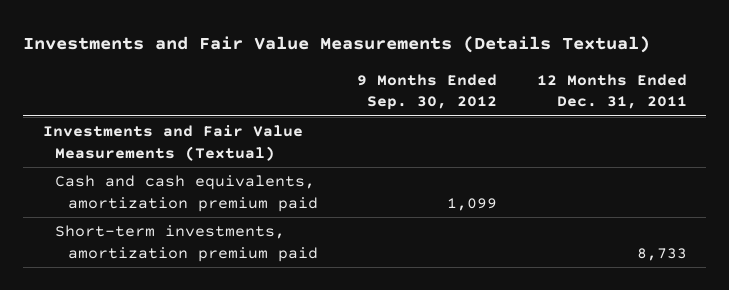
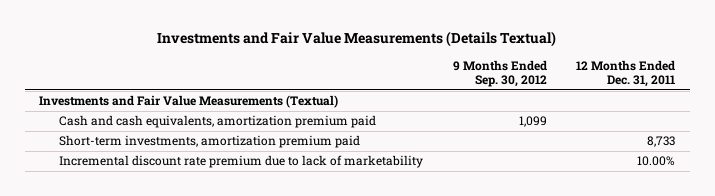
+ Incremental discount rate premium due to lack of marketability | | 10.00%

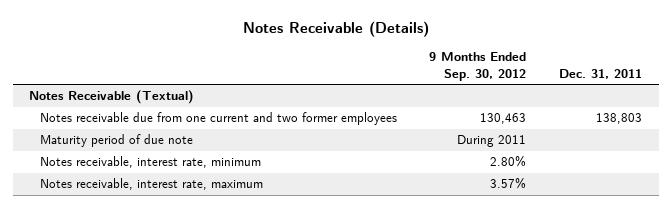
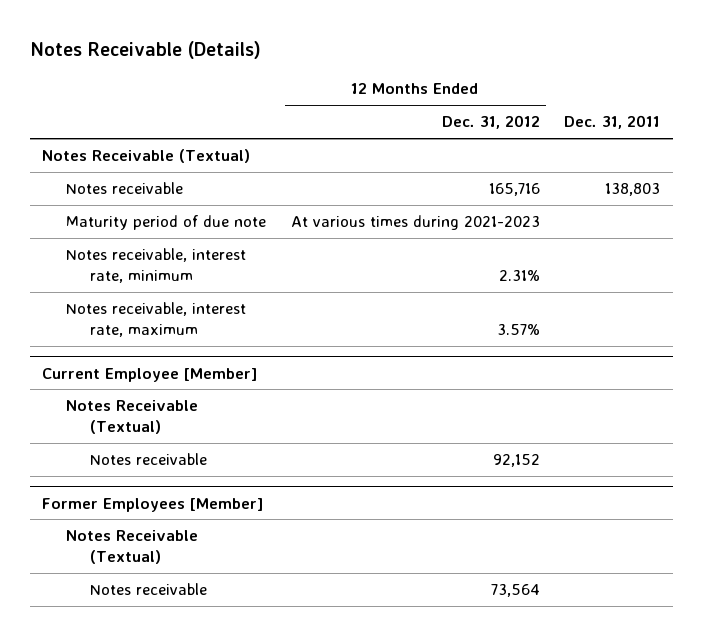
- | 9 Months Ended Sep. 30, 2012 | Dec. 31, 2011
+ | 12 Months Ended Dec. 31, 2012 | Dec. 31, 2011
- Notes receivable due from one current and two former employees | 130,463 | 138,803
+ Notes receivable | 165,716 | 138,803
+ Current Employee [Member]
+ Notes Receivable (Textual)
+ Notes receivable | 92,152 |
+ Former Employees [Member]
+ Notes Receivable (Textual)
+ Notes receivable | 73,564 |

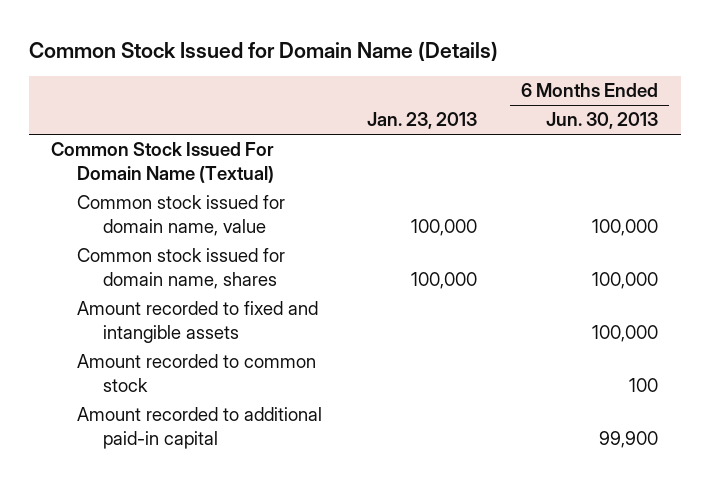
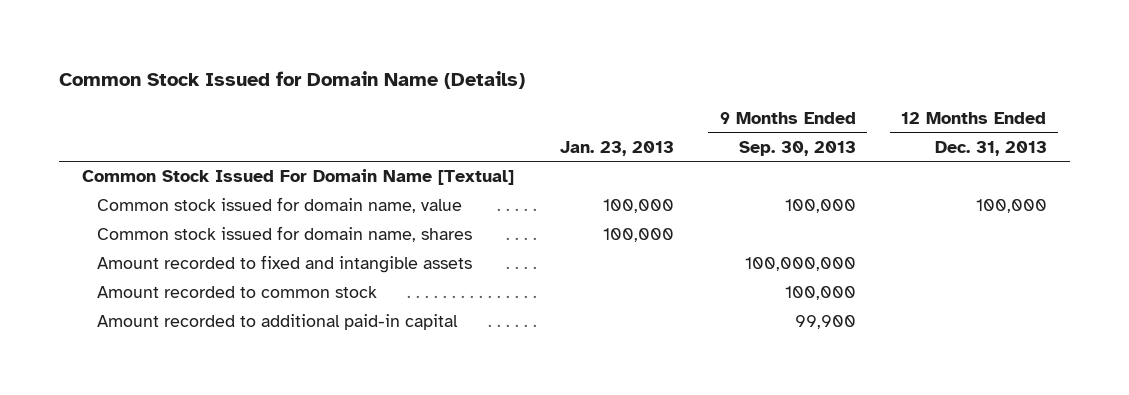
- | Jan. 23, 2013 | 6 Months Ended Jun. 30, 2013
+ | Jan. 23, 2013 | 9 Months Ended Sep. 30, 2013 | 12 Months Ended Dec. 31, 2013
- Common Stock Issued For Domain Name (Textual)
+ Common Stock Issued For Domain Name [Textual]

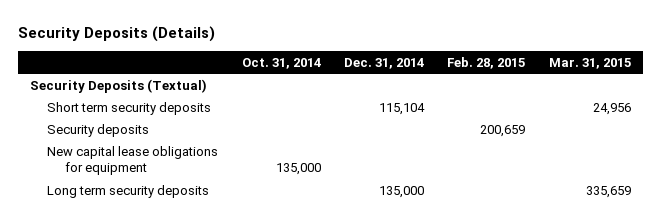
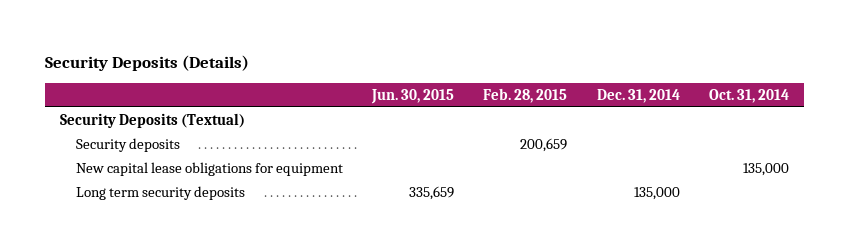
- | Oct. 31, 2014 | Dec. 31, 2014 | Feb. 28, 2015 | Mar. 31, 2015
+ | Jun. 30, 2015 | Feb. 28, 2015 | Dec. 31, 2014 | Oct. 31, 2014
- Short term security deposits | | 115,104 | | 24,956

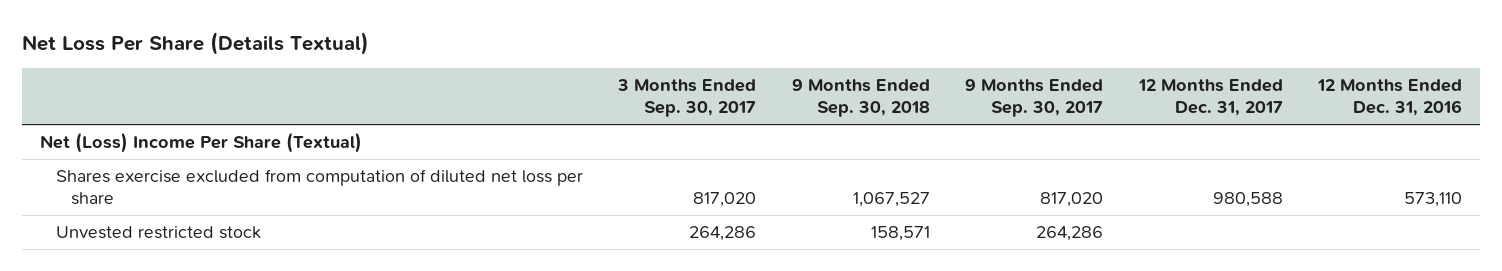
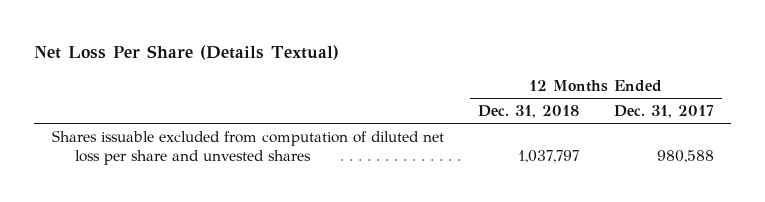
- | 3 Months Ended Sep. 30, 2017 | 9 Months Ended Sep. 30, 2018 | 9 Months Ended Sep. 30, 2017 | 12 Months Ended Dec. 31, 2017 | 12 Months Ended Dec. 31, 2016
+ | 12 Months Ended Dec. 31, 2018 | 12 Months Ended Dec. 31, 2017
- Net (Loss) Income Per Share (Textual)
- Shares exercise excluded from computation of diluted net loss per share | 817,020 | 1,067,527 | 817,020 | 980,588 | 573,110
- Unvested restricted stock | 264,286 | 158,571 | 264,286 | |
+ Shares issuable excluded from computation of diluted net loss per share and unvested shares | 1,037,797 | 980,588

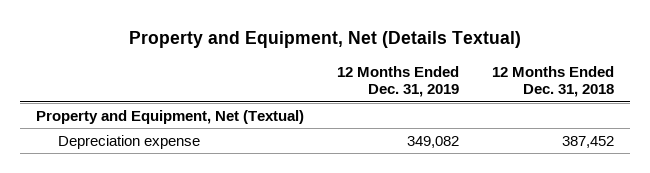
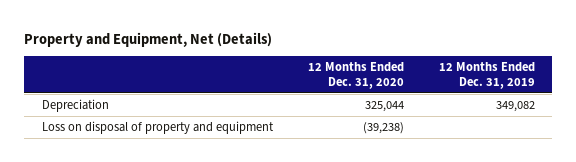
- Property and Equipment, Net (Details Textual)
+ Property and Equipment, Net (Details)
- | 12 Months Ended Dec. 31, 2019 | 12 Months Ended Dec. 31, 2018
+ | 12 Months Ended Dec. 31, 2020 | 12 Months Ended Dec. 31, 2019
- Property and Equipment, Net (Textual)
- Depreciation expense | 349,082 | 387,452
+ Depreciation | 325,044 | 349,082
+ Loss on disposal of property and equipment | (39,238) |

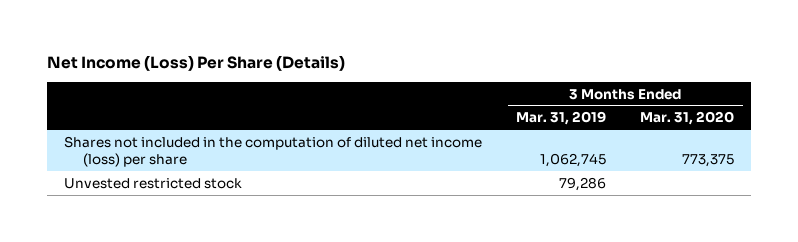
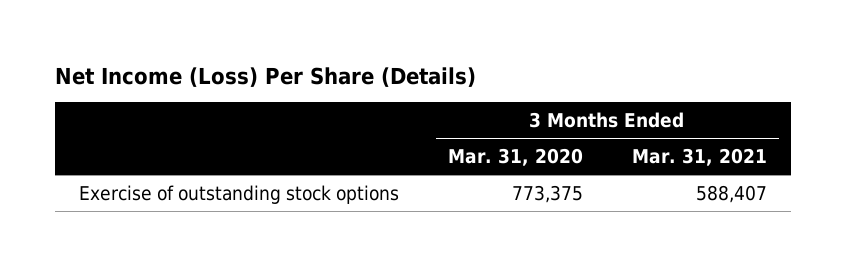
- | 3 Months Ended Mar. 31, 2019 | 3 Months Ended Mar. 31, 2020
+ | 3 Months Ended Mar. 31, 2020 | 3 Months Ended Mar. 31, 2021
- Shares not included in the computation of diluted net income (loss) per share | 1,062,745 | 773,375
- Unvested restricted stock | 79,286 |
+ Exercise of outstanding stock options | 773,375 | 588,407

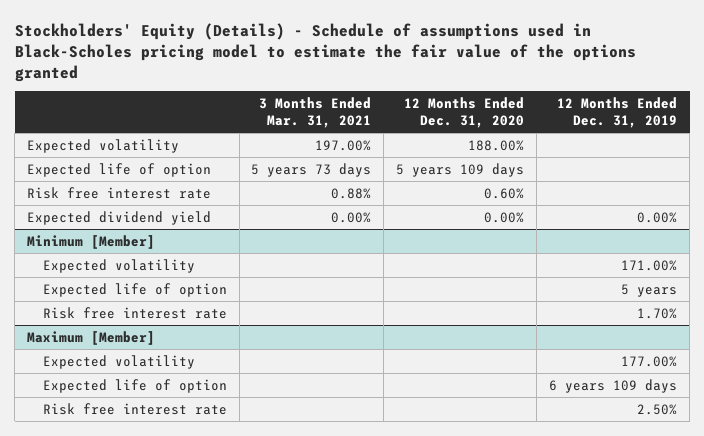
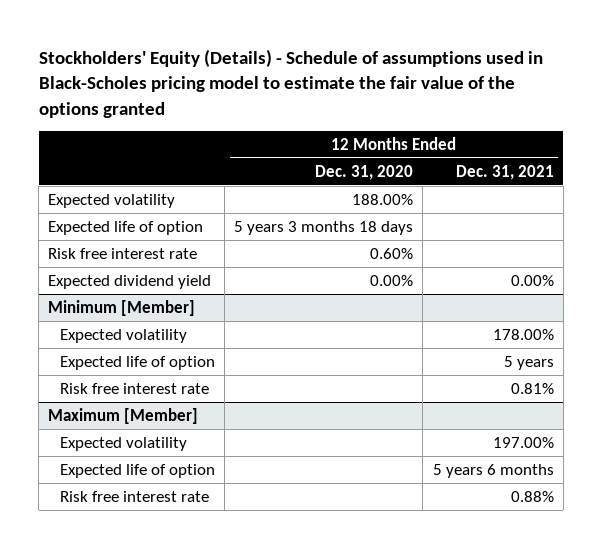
- | 3 Months Ended Mar. 31, 2021 | 12 Months Ended Dec. 31, 2020 | 12 Months Ended Dec. 31, 2019
+ | 12 Months Ended Dec. 31, 2020 | 12 Months Ended Dec. 31, 2021
- Expected life of option | 5 years 73 days | 5 years 109 days |
+ Expected life of option | 5 years 3 months 18 days |

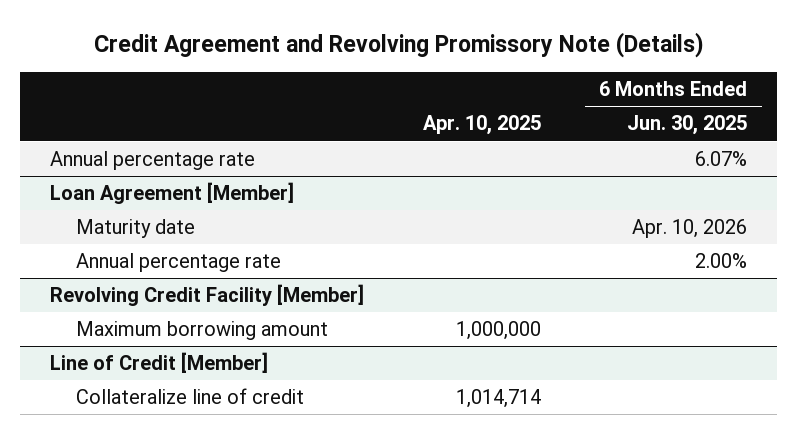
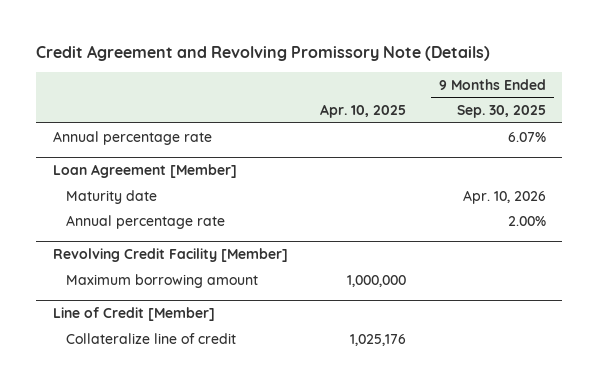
- | Apr. 10, 2025 | 6 Months Ended Jun. 30, 2025
+ | Apr. 10, 2025 | 9 Months Ended Sep. 30, 2025
@ Line of Credit [Member]
- Collateralize line of credit | 1,014,714 |
+ Collateralize line of credit | 1,025,176 |

